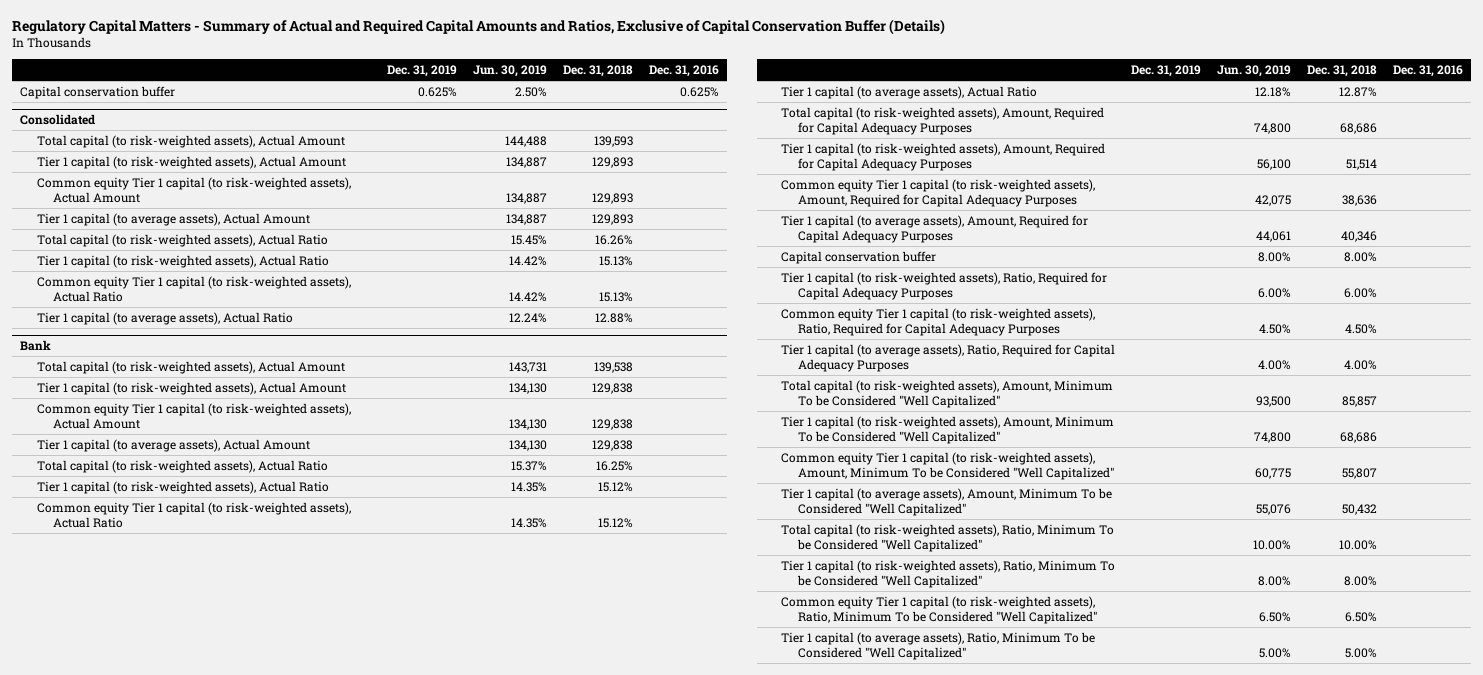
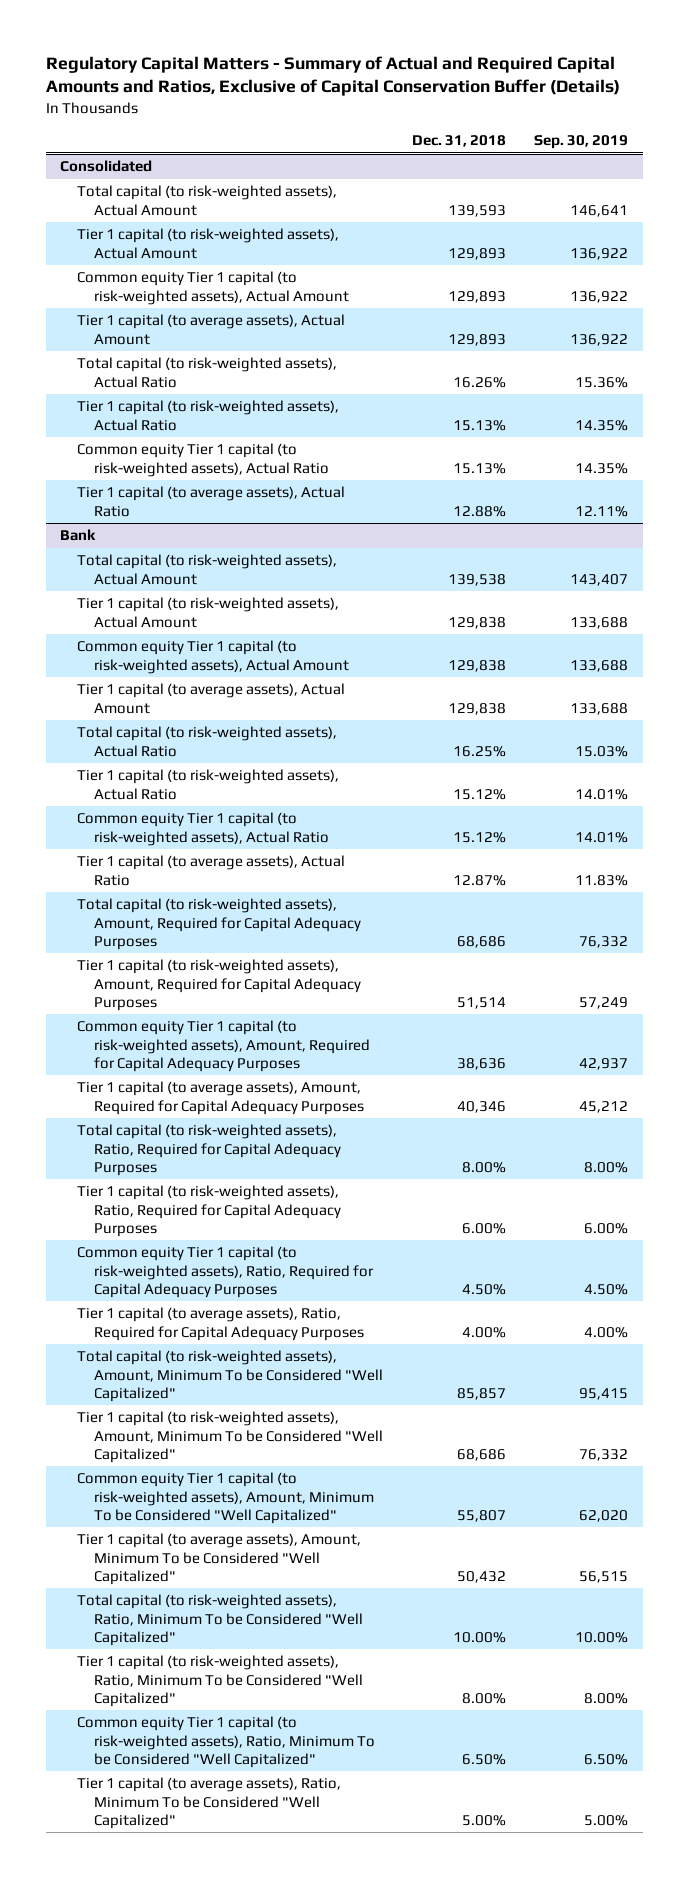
- | Dec. 31, 2019 | Jun. 30, 2019 | Dec. 31, 2018 | Dec. 31, 2016
+ | Dec. 31, 2018 | Sep. 30, 2019
- Capital conservation buffer | 0.625% | 2.50% | | 0.625%
@ Bank
- Capital conservation buffer | | 8.00% | 8.00% |
+ Total capital (to risk-weighted assets), Ratio, Required for Capital Adequacy Purposes | 8.00% | 8.00%

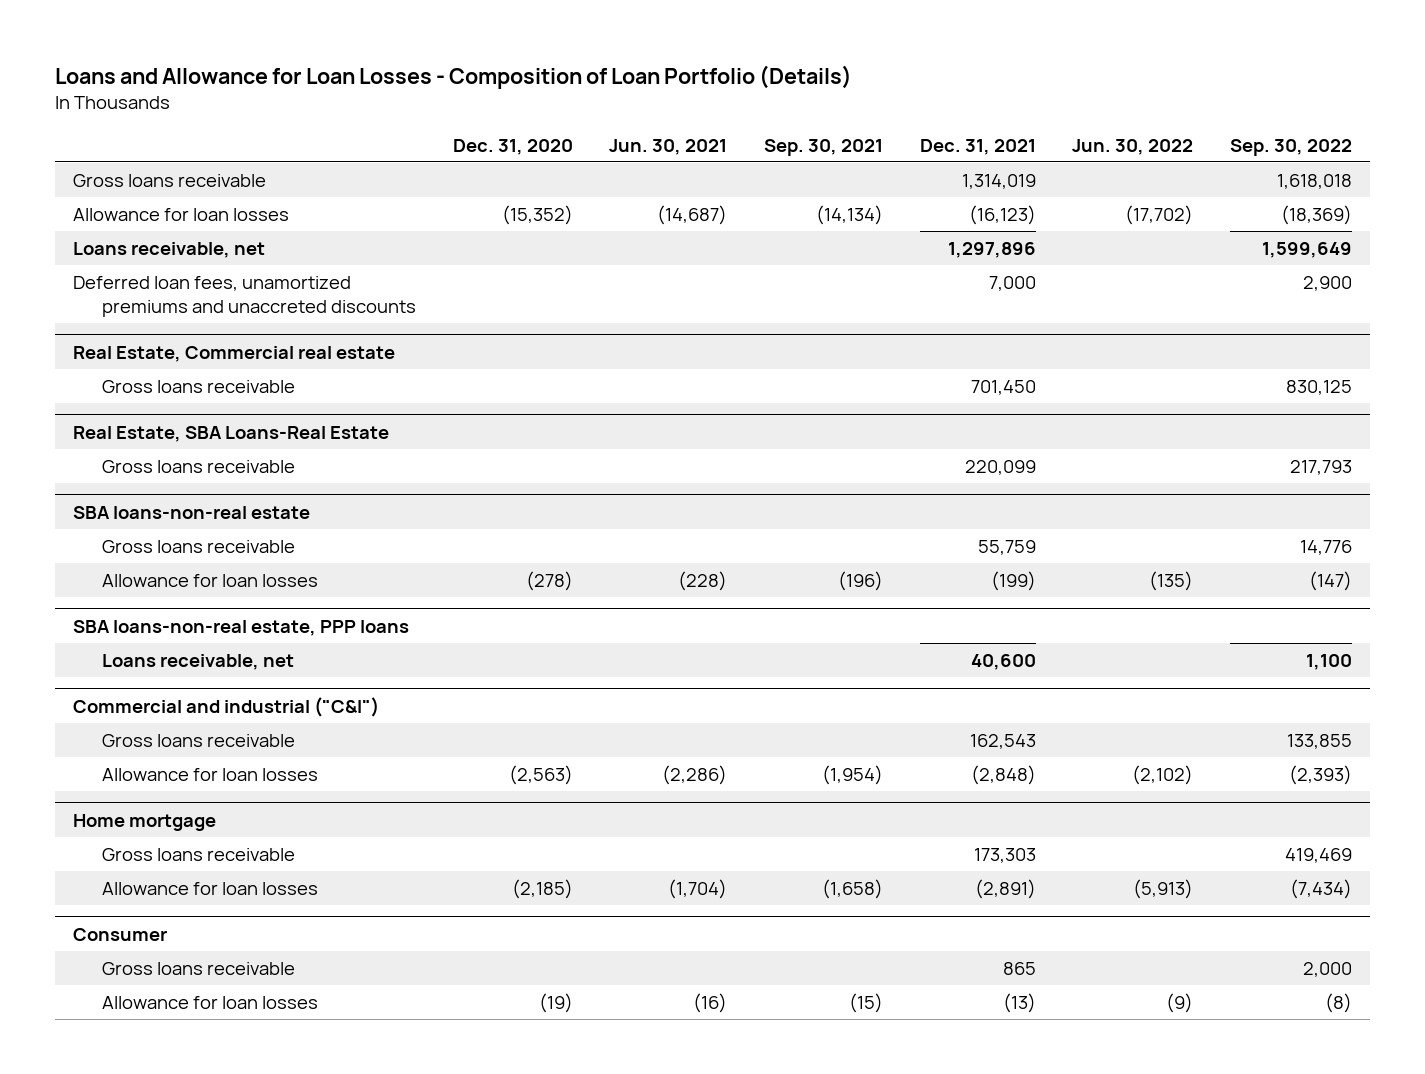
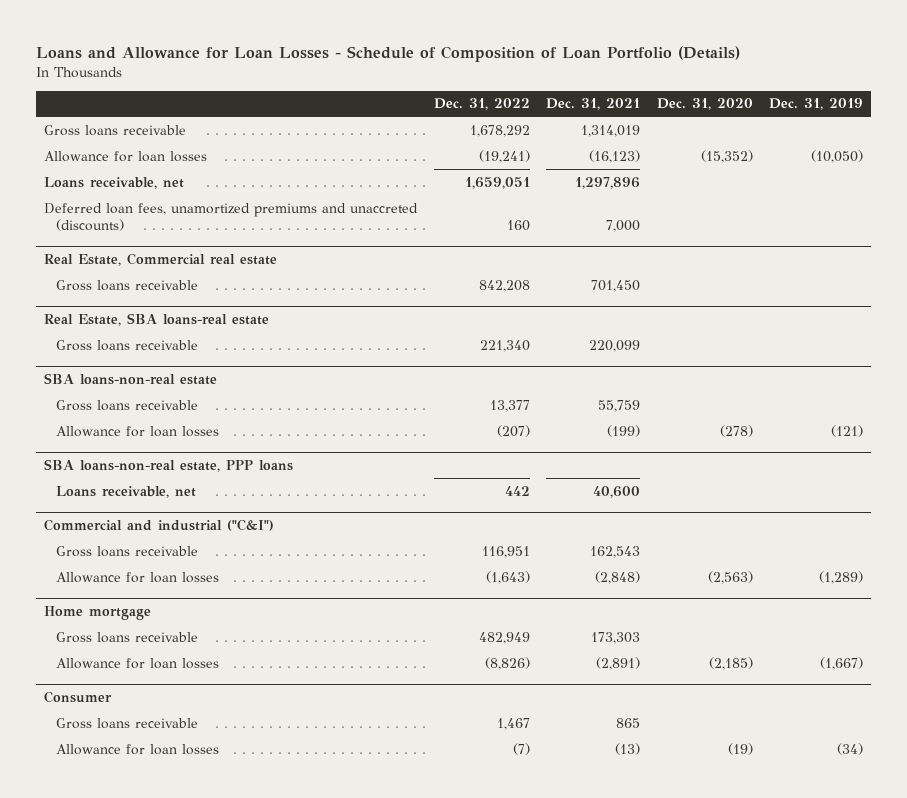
- Loans and Allowance for Loan Losses - Composition of Loan Portfolio (Details)
+ Loans and Allowance for Loan Losses - Schedule of Composition of Loan Portfolio (Details)
- | Dec. 31, 2020 | Jun. 30, 2021 | Sep. 30, 2021 | Dec. 31, 2021 | Jun. 30, 2022 | Sep. 30, 2022
+ | Dec. 31, 2022 | Dec. 31, 2021 | Dec. 31, 2020 | Dec. 31, 2019
- Deferred loan fees, unamortized premiums and unaccreted discounts | | | | 7,000 | | 2,900
+ Deferred loan fees, unamortized premiums and unaccreted (discounts) | 160 | 7,000 | |
- Real Estate, SBA Loans-Real Estate
+ Real Estate, SBA loans-real estate

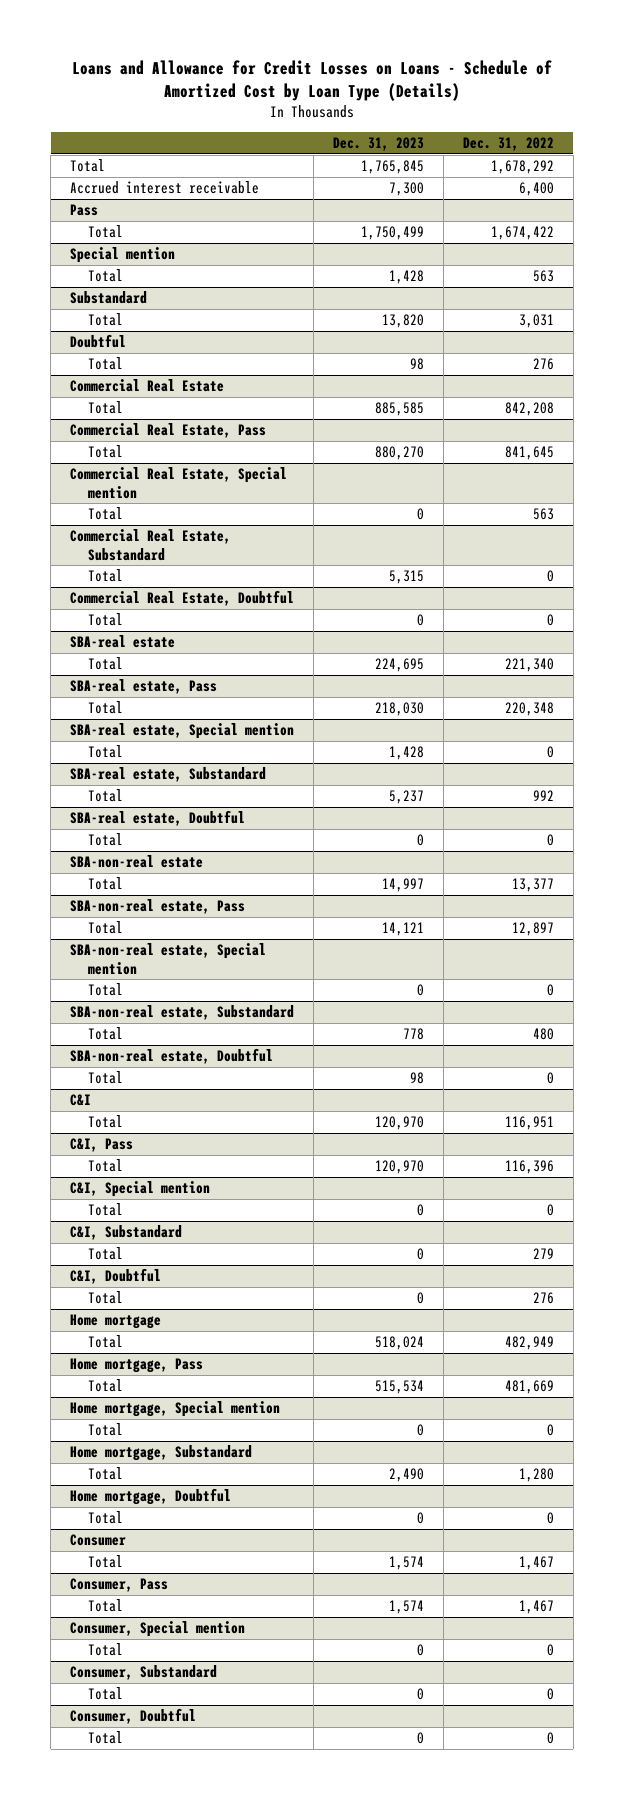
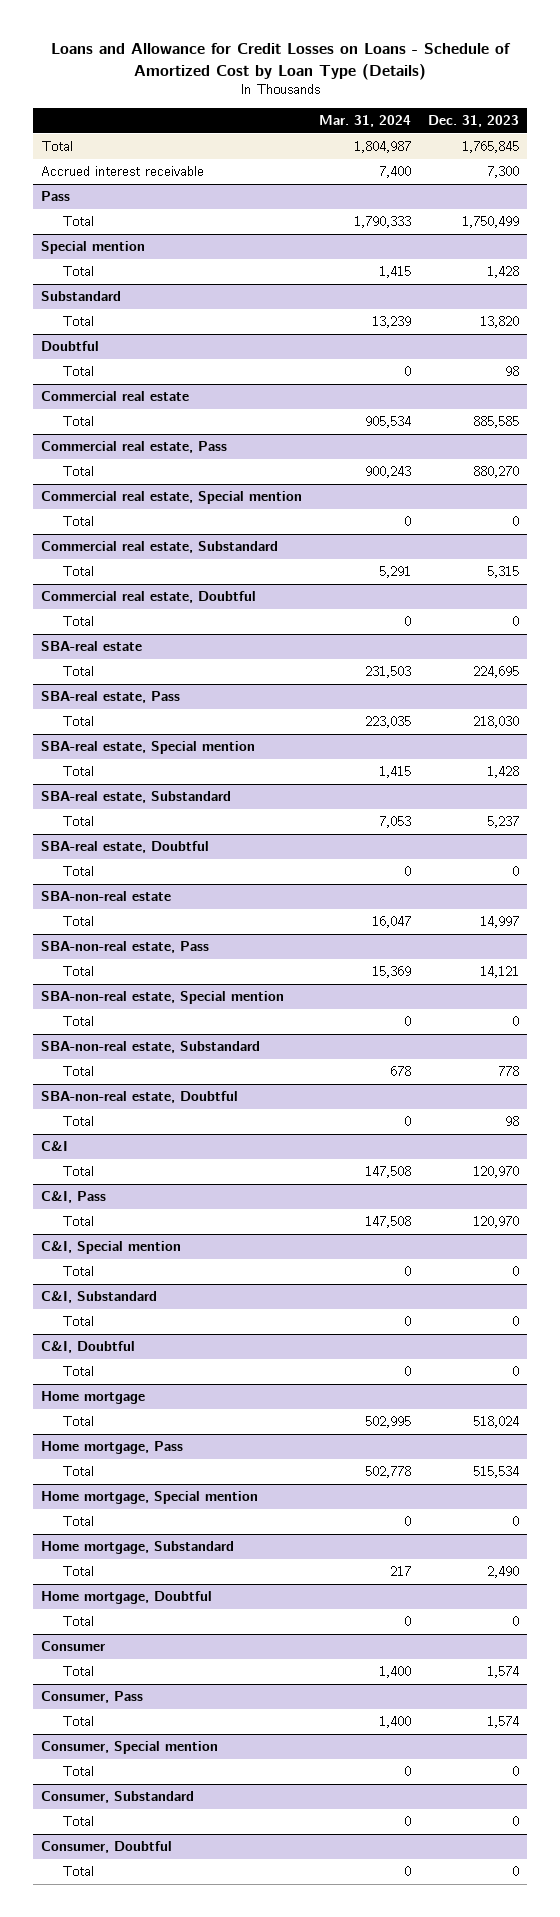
- | Dec. 31, 2023 | Dec. 31, 2022
+ | Mar. 31, 2024 | Dec. 31, 2023
- Commercial Real Estate
+ Commercial real estate
- Commercial Real Estate, Pass
+ Commercial real estate, Pass
- Commercial Real Estate, Special mention
+ Commercial real estate, Special mention
- Commercial Real Estate, Substandard
+ Commercial real estate, Substandard
- Commercial Real Estate, Doubtful
+ Commercial real estate, Doubtful

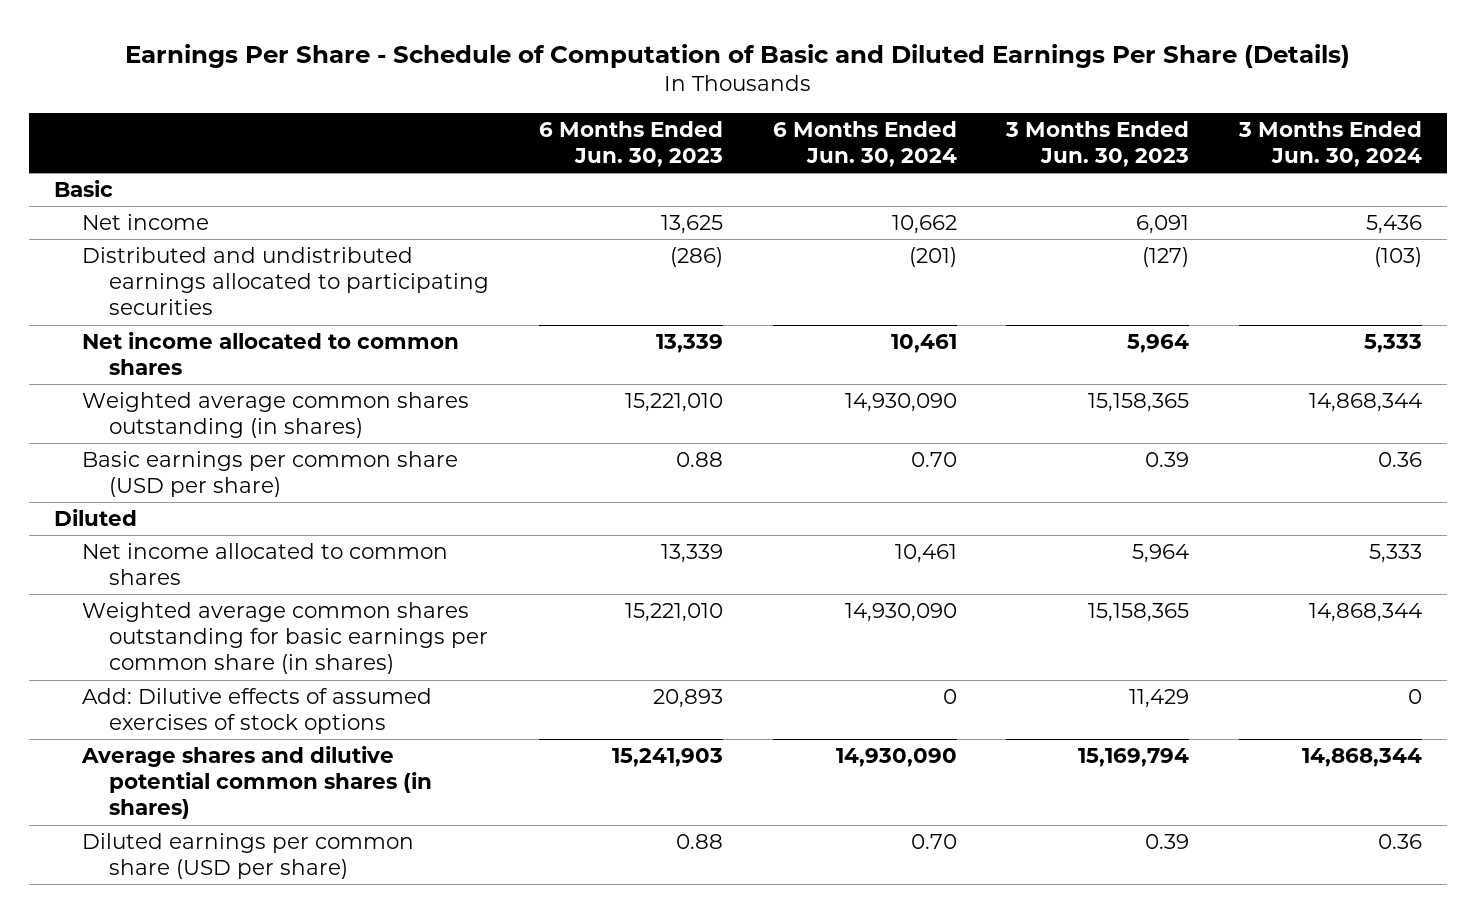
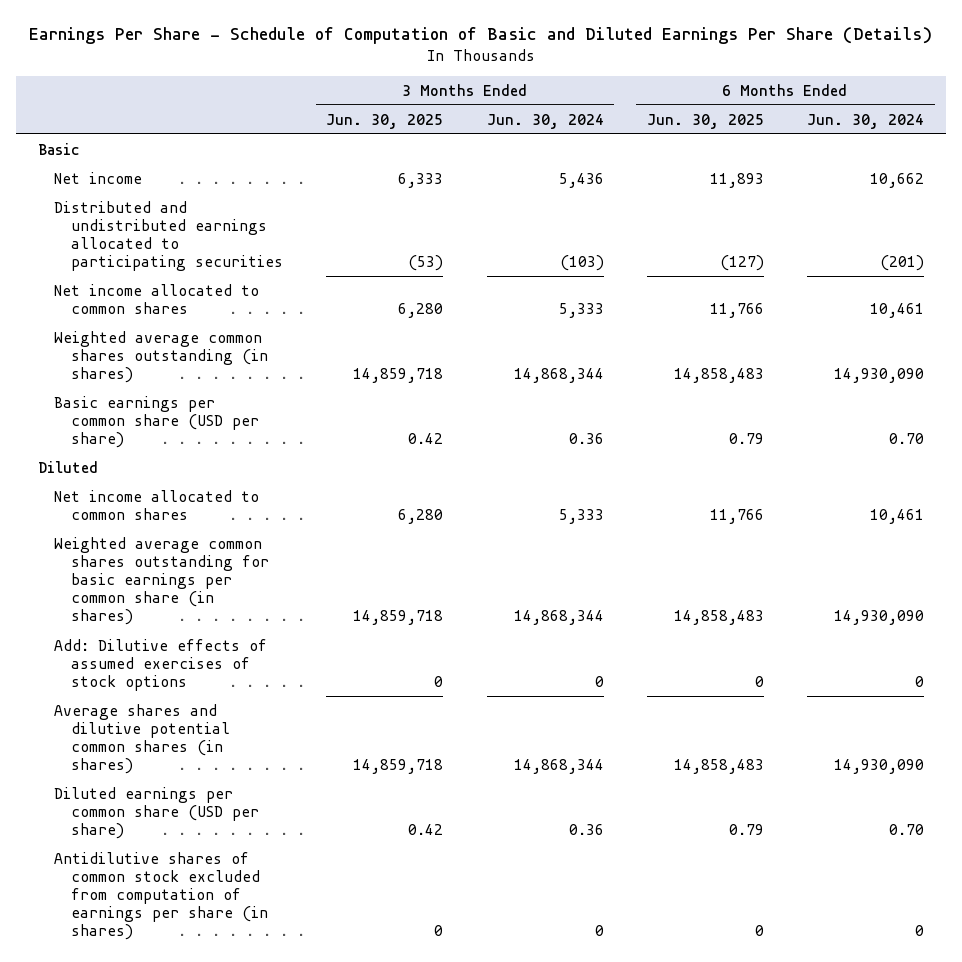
- | 6 Months Ended Jun. 30, 2023 | 6 Months Ended Jun. 30, 2024 | 3 Months Ended Jun. 30, 2023 | 3 Months Ended Jun. 30, 2024
+ | 3 Months Ended Jun. 30, 2025 | 3 Months Ended Jun. 30, 2024 | 6 Months Ended Jun. 30, 2025 | 6 Months Ended Jun. 30, 2024
+ Antidilutive shares of common stock excluded from computation of earnings per share (in shares) | 0 | 0 | 0 | 0

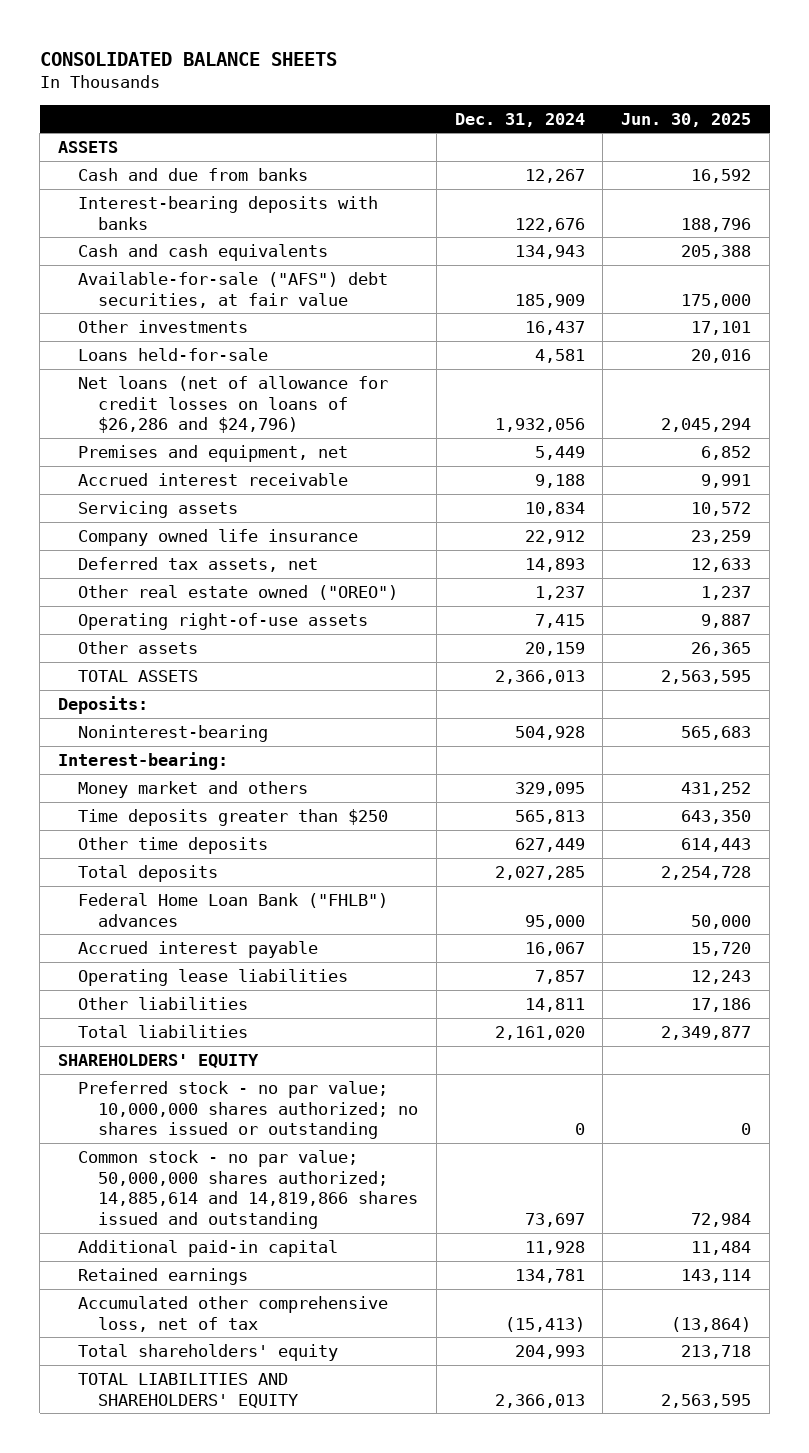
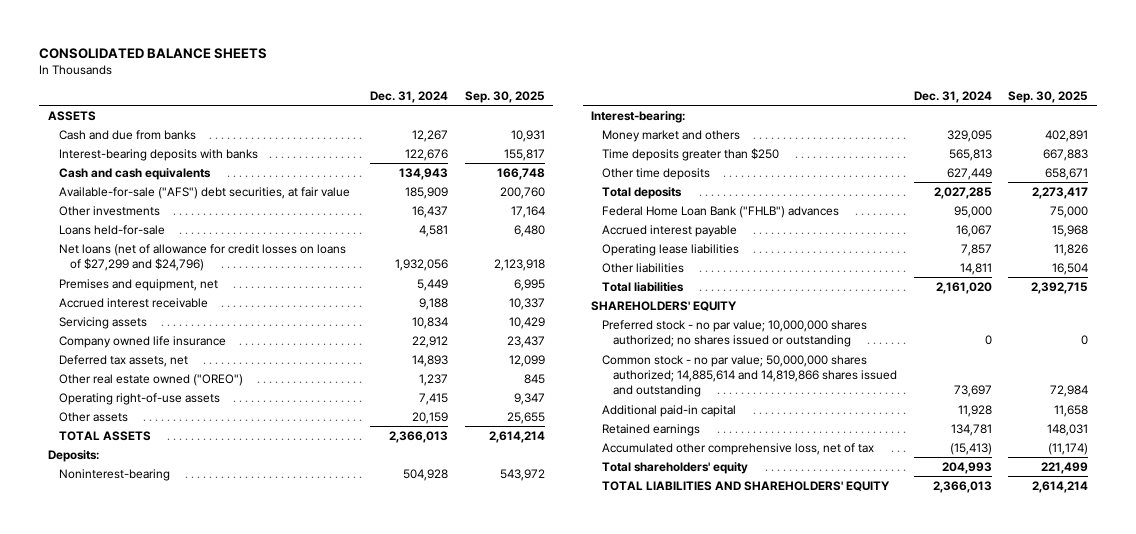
- | Dec. 31, 2024 | Jun. 30, 2025
+ | Dec. 31, 2024 | Sep. 30, 2025
- Net loans (net of allowance for credit losses on loans of $26,286 and $24,796) | 1,932,056 | 2,045,294
+ Net loans (net of allowance for credit losses on loans of $27,299 and $24,796) | 1,932,056 | 2,123,918

